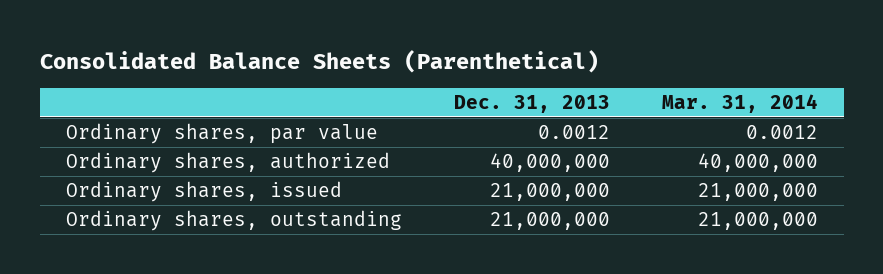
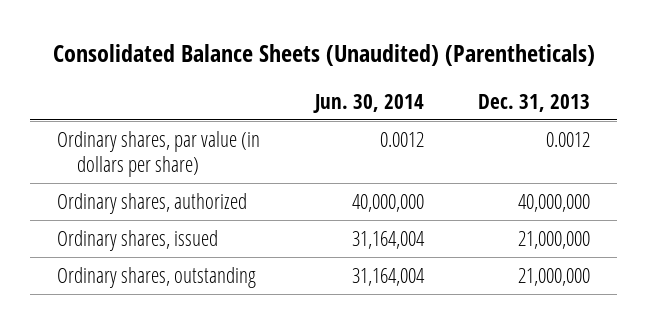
- Consolidated Balance Sheets (Parenthetical)
+ Consolidated Balance Sheets (Unaudited) (Parentheticals)
- | Dec. 31, 2013 | Mar. 31, 2014
+ | Jun. 30, 2014 | Dec. 31, 2013
- Ordinary shares, par value | 0.0012 | 0.0012
+ Ordinary shares, par value (in dollars per share) | 0.0012 | 0.0012

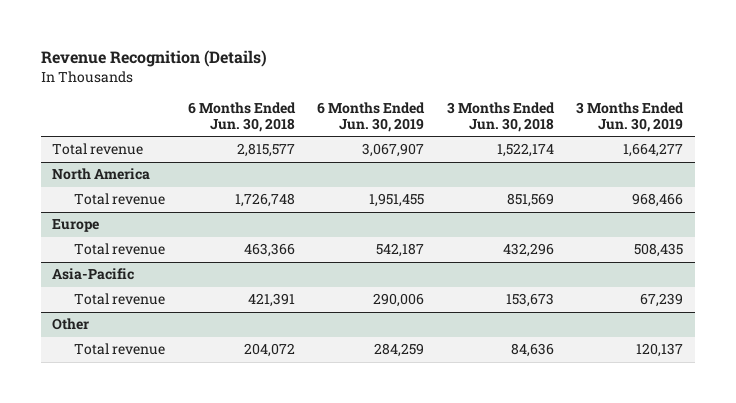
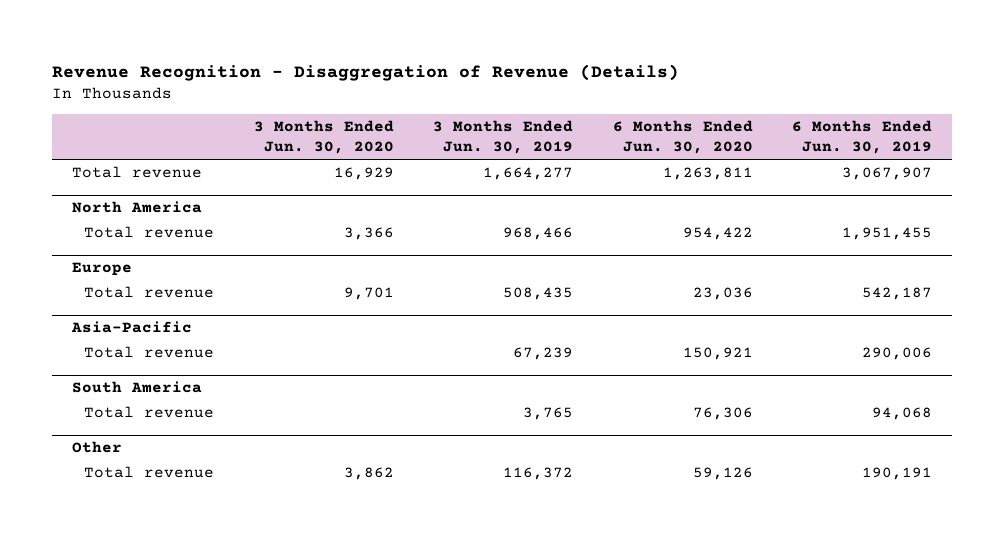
- Revenue Recognition (Details)
+ Revenue Recognition - Disaggregation of Revenue (Details)
- | 6 Months Ended Jun. 30, 2018 | 6 Months Ended Jun. 30, 2019 | 3 Months Ended Jun. 30, 2018 | 3 Months Ended Jun. 30, 2019
+ | 3 Months Ended Jun. 30, 2020 | 3 Months Ended Jun. 30, 2019 | 6 Months Ended Jun. 30, 2020 | 6 Months Ended Jun. 30, 2019
+ South America
+ Total revenue | | 3,765 | 76,306 | 94,068
@ Other
- Total revenue | 204,072 | 284,259 | 84,636 | 120,137
+ Total revenue | 3,862 | 116,372 | 59,126 | 190,191

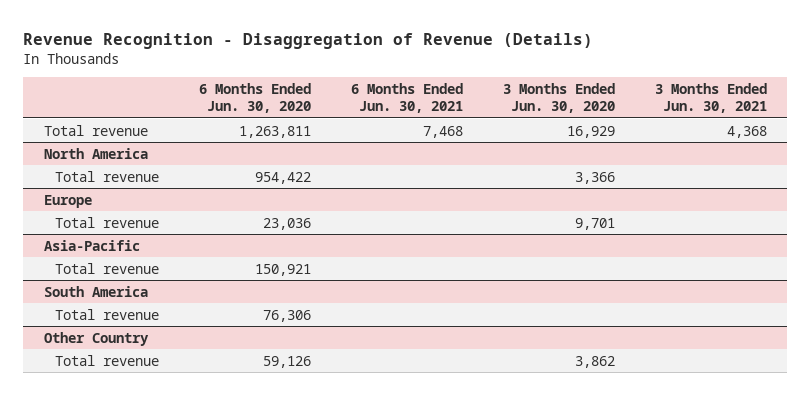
- | 3 Months Ended Jun. 30, 2020 | 3 Months Ended Jun. 30, 2019 | 6 Months Ended Jun. 30, 2020 | 6 Months Ended Jun. 30, 2019
+ | 6 Months Ended Jun. 30, 2020 | 6 Months Ended Jun. 30, 2021 | 3 Months Ended Jun. 30, 2020 | 3 Months Ended Jun. 30, 2021
- Other
+ Other Country

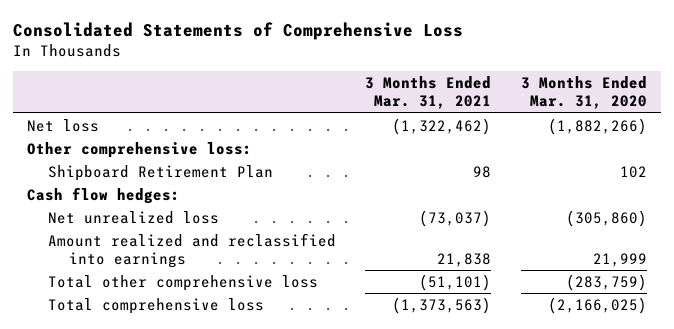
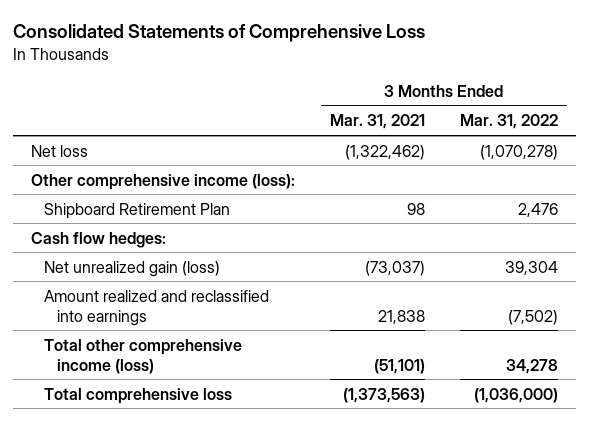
- | 3 Months Ended Mar. 31, 2021 | 3 Months Ended Mar. 31, 2020
+ | 3 Months Ended Mar. 31, 2021 | 3 Months Ended Mar. 31, 2022
- Other comprehensive loss:
+ Other comprehensive income (loss):
- Net unrealized loss | (73,037) | (305,860)
+ Net unrealized gain (loss) | (73,037) | 39,304
- Total other comprehensive loss | (51,101) | (283,759)
+ Total other comprehensive income (loss) | (51,101) | 34,278

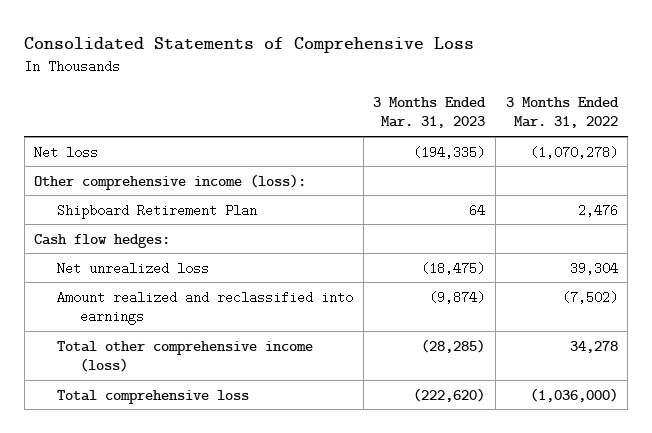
- | 3 Months Ended Mar. 31, 2021 | 3 Months Ended Mar. 31, 2022
+ | 3 Months Ended Mar. 31, 2023 | 3 Months Ended Mar. 31, 2022
- Net unrealized gain (loss) | (73,037) | 39,304
+ Net unrealized loss | (18,475) | 39,304

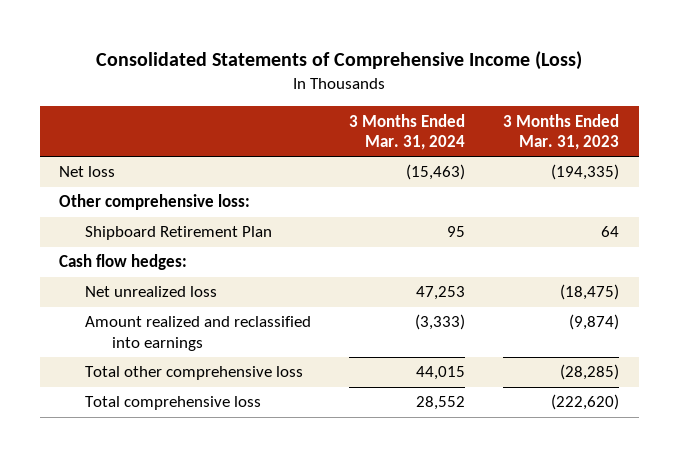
- Consolidated Statements of Comprehensive Loss
+ Consolidated Statements of Comprehensive Income (Loss)
- | 3 Months Ended Mar. 31, 2023 | 3 Months Ended Mar. 31, 2022
+ | 3 Months Ended Mar. 31, 2024 | 3 Months Ended Mar. 31, 2023
- Other comprehensive income (loss):
+ Other comprehensive loss:
- Total other comprehensive income (loss) | (28,285) | 34,278
+ Total other comprehensive loss | 44,015 | (28,285)

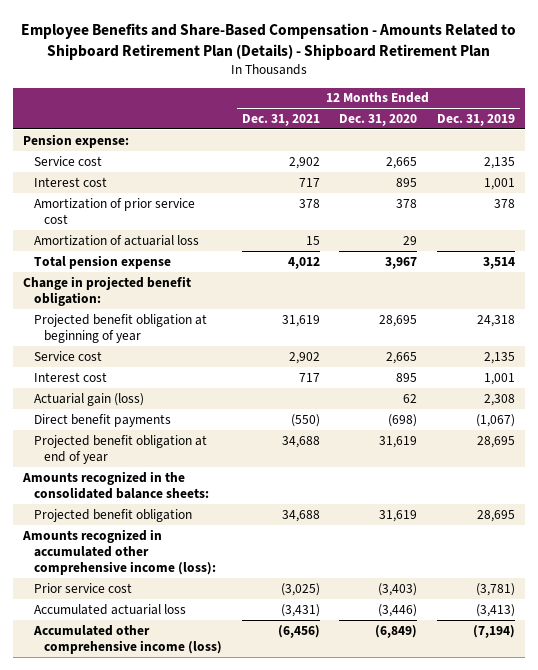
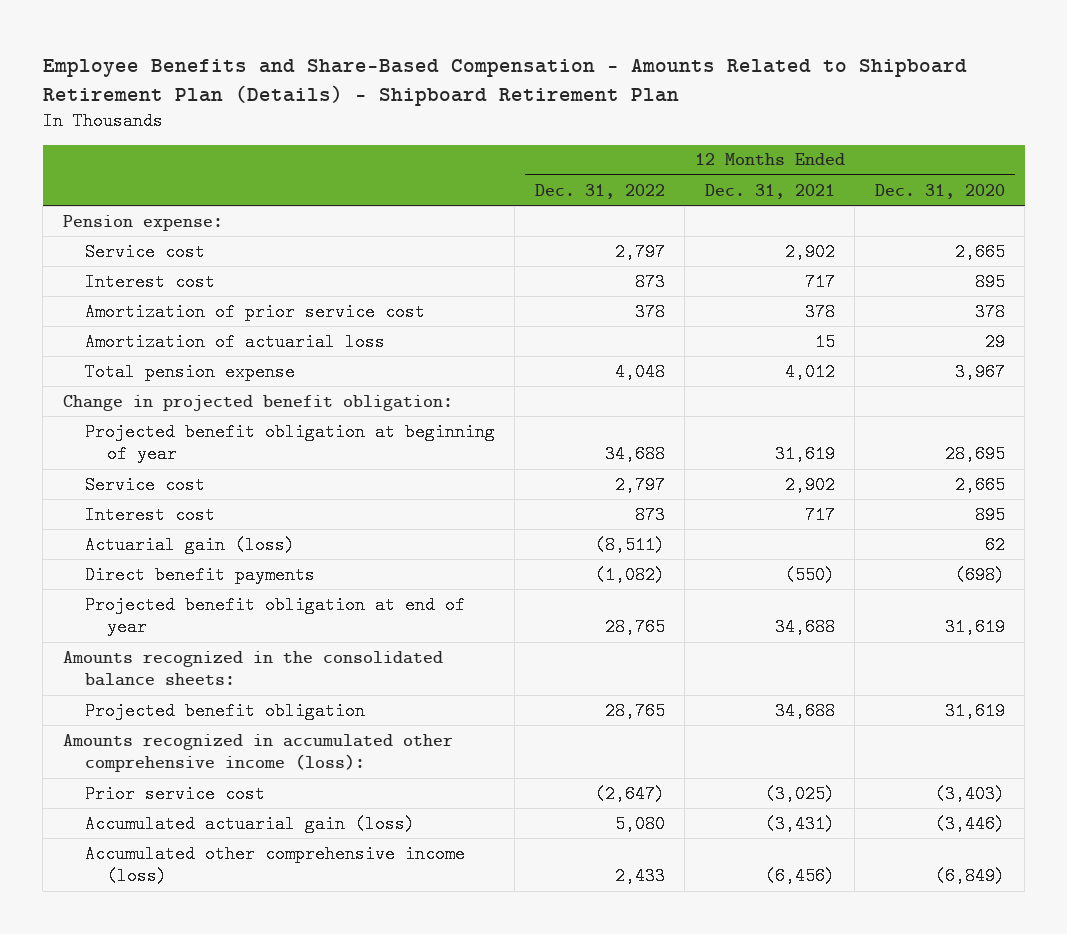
- | 12 Months Ended Dec. 31, 2021 | 12 Months Ended Dec. 31, 2020 | 12 Months Ended Dec. 31, 2019
+ | 12 Months Ended Dec. 31, 2022 | 12 Months Ended Dec. 31, 2021 | 12 Months Ended Dec. 31, 2020
- Accumulated actuarial loss | (3,431) | (3,446) | (3,413)
+ Accumulated actuarial gain (loss) | 5,080 | (3,431) | (3,446)

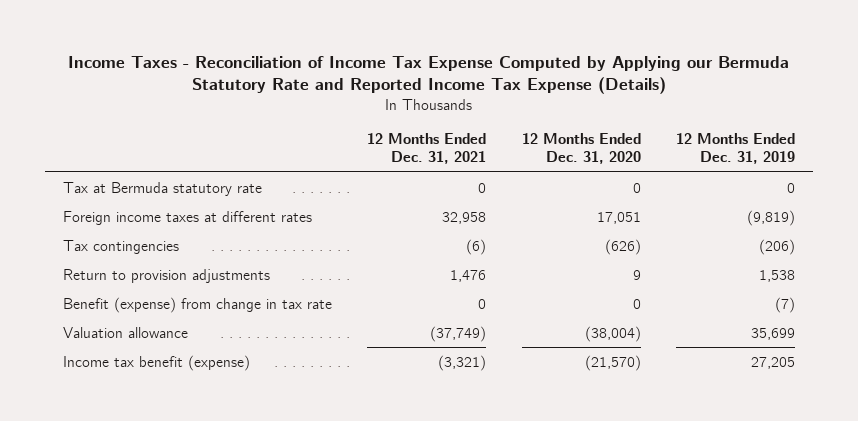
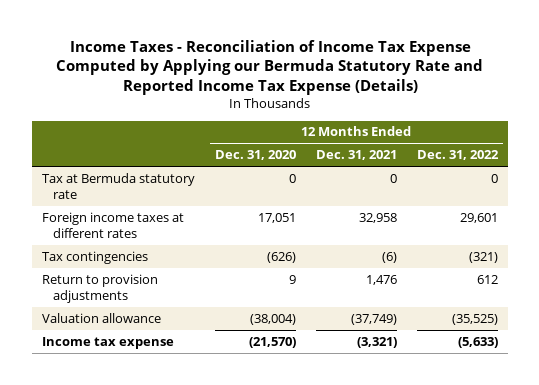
- | 12 Months Ended Dec. 31, 2021 | 12 Months Ended Dec. 31, 2020 | 12 Months Ended Dec. 31, 2019
+ | 12 Months Ended Dec. 31, 2020 | 12 Months Ended Dec. 31, 2021 | 12 Months Ended Dec. 31, 2022
- Benefit (expense) from change in tax rate | 0 | 0 | (7)
- Income tax benefit (expense) | (3,321) | (21,570) | 27,205
+ Income tax expense | (21,570) | (3,321) | (5,633)

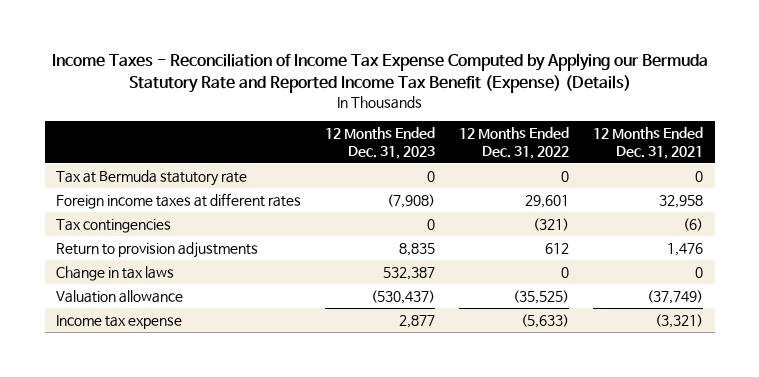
- Income Taxes - Reconciliation of Income Tax Expense Computed by Applying our Bermuda Statutory Rate and Reported Income Tax Expense (Details)
+ Income Taxes - Reconciliation of Income Tax Expense Computed by Applying our Bermuda Statutory Rate and Reported Income Tax Benefit (Expense) (Details)
- | 12 Months Ended Dec. 31, 2020 | 12 Months Ended Dec. 31, 2021 | 12 Months Ended Dec. 31, 2022
+ | 12 Months Ended Dec. 31, 2023 | 12 Months Ended Dec. 31, 2022 | 12 Months Ended Dec. 31, 2021
+ Change in tax laws | 532,387 | 0 | 0

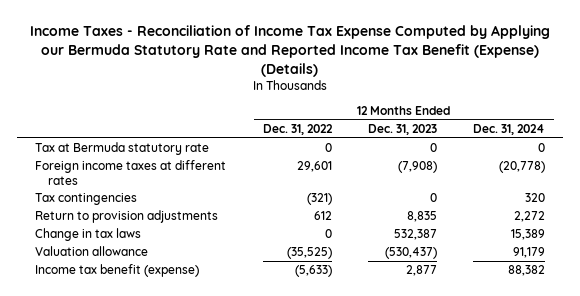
- | 12 Months Ended Dec. 31, 2023 | 12 Months Ended Dec. 31, 2022 | 12 Months Ended Dec. 31, 2021
+ | 12 Months Ended Dec. 31, 2022 | 12 Months Ended Dec. 31, 2023 | 12 Months Ended Dec. 31, 2024
- Income tax expense | 2,877 | (5,633) | (3,321)
+ Income tax benefit (expense) | (5,633) | 2,877 | 88,382

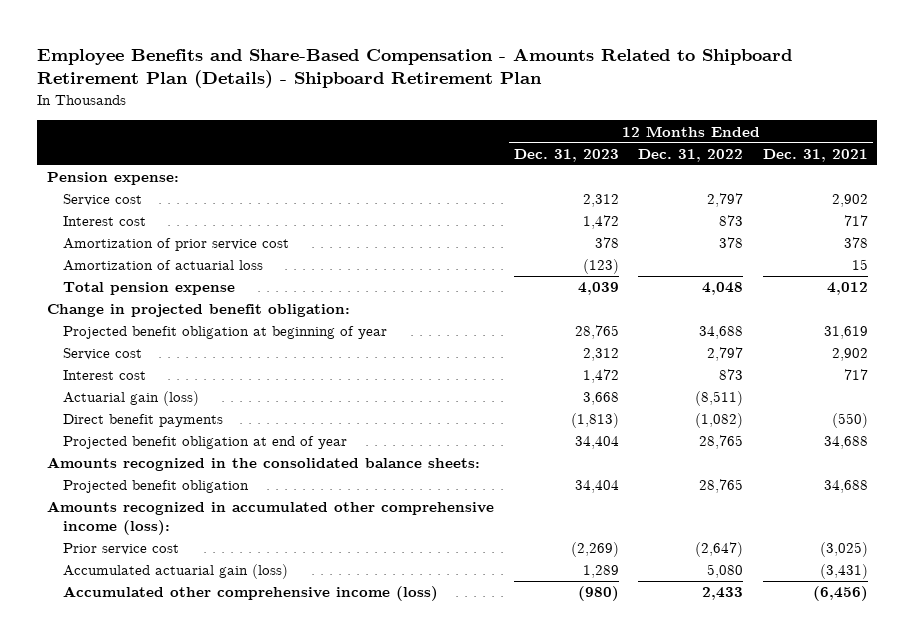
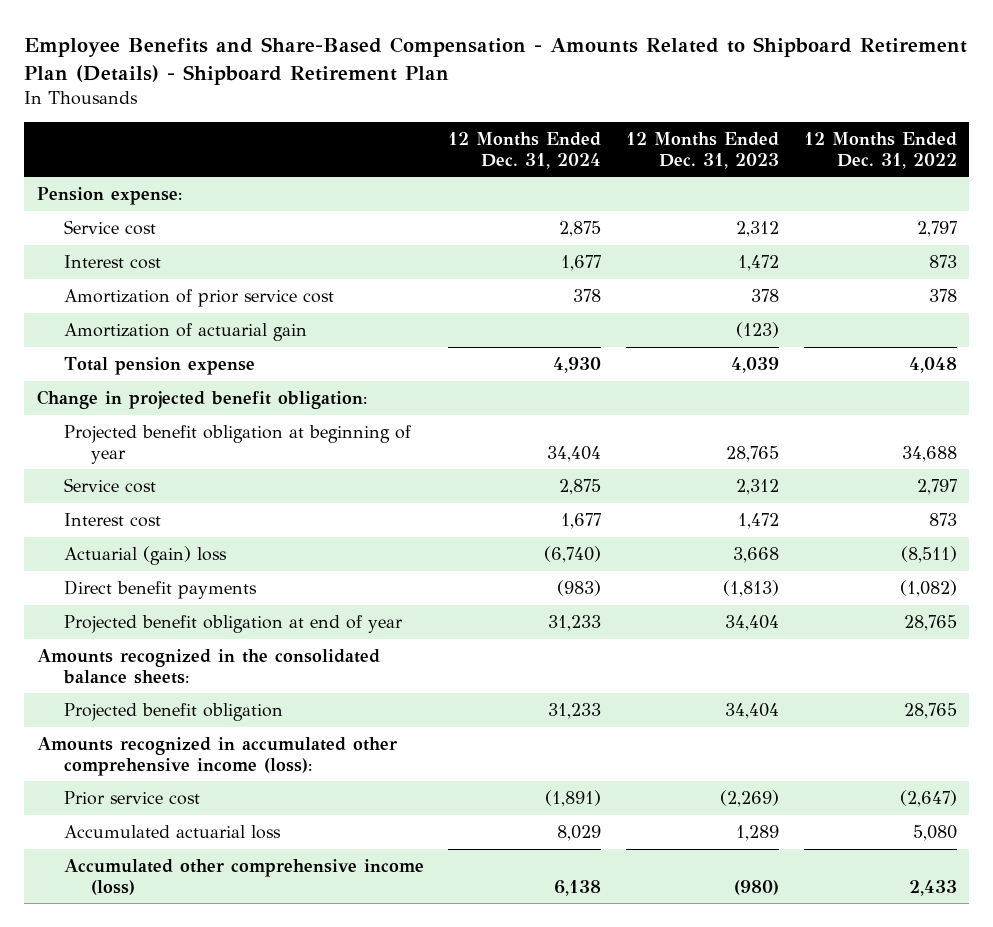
- | 12 Months Ended Dec. 31, 2023 | 12 Months Ended Dec. 31, 2022 | 12 Months Ended Dec. 31, 2021
+ | 12 Months Ended Dec. 31, 2024 | 12 Months Ended Dec. 31, 2023 | 12 Months Ended Dec. 31, 2022
- Amortization of actuarial loss | (123) | | 15
+ Amortization of actuarial gain | | (123) |
- Actuarial gain (loss) | 3,668 | (8,511) |
+ Actuarial (gain) loss | (6,740) | 3,668 | (8,511)
- Accumulated actuarial gain (loss) | 1,289 | 5,080 | (3,431)
+ Accumulated actuarial loss | 8,029 | 1,289 | 5,080

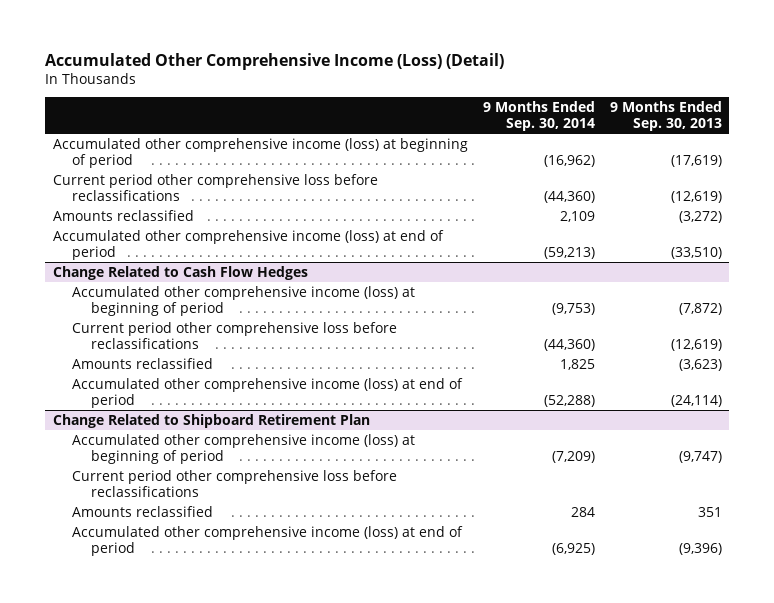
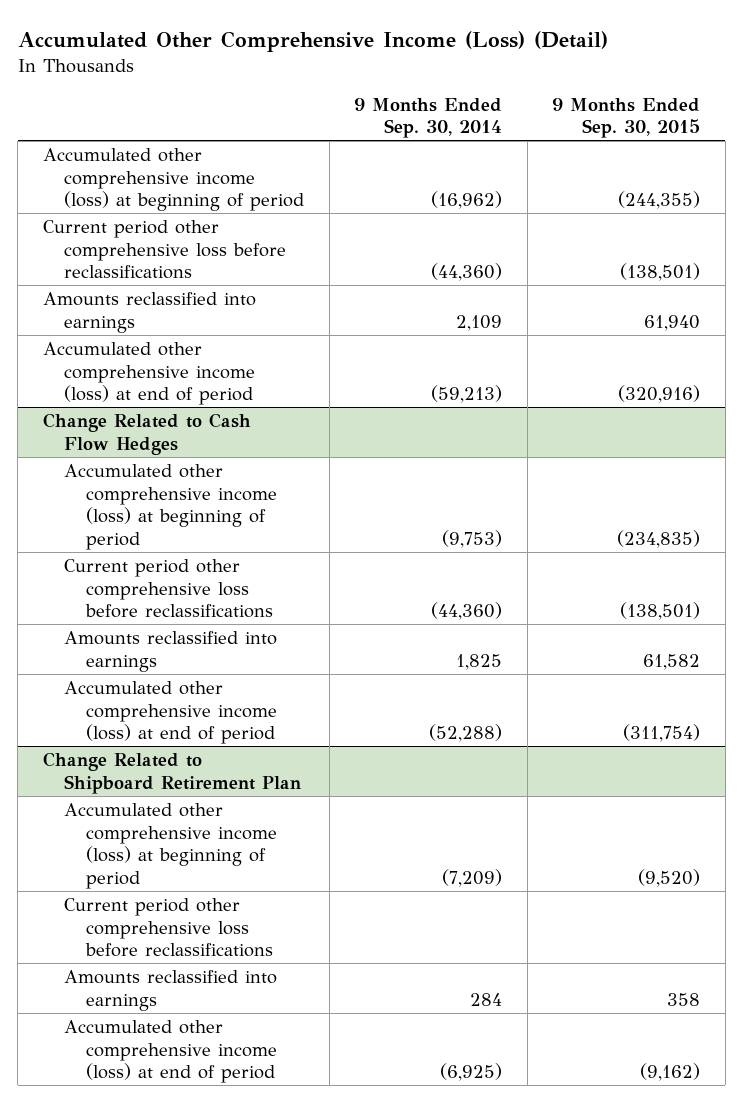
- | 9 Months Ended Sep. 30, 2014 | 9 Months Ended Sep. 30, 2013
+ | 9 Months Ended Sep. 30, 2014 | 9 Months Ended Sep. 30, 2015
- Amounts reclassified | 2,109 | (3,272)
+ Amounts reclassified into earnings | 2,109 | 61,940
@ Change Related to Cash Flow Hedges
- Amounts reclassified | 1,825 | (3,623)
+ Amounts reclassified into earnings | 1,825 | 61,582
@ Change Related to Shipboard Retirement Plan
- Amounts reclassified | 284 | 351
+ Amounts reclassified into earnings | 284 | 358

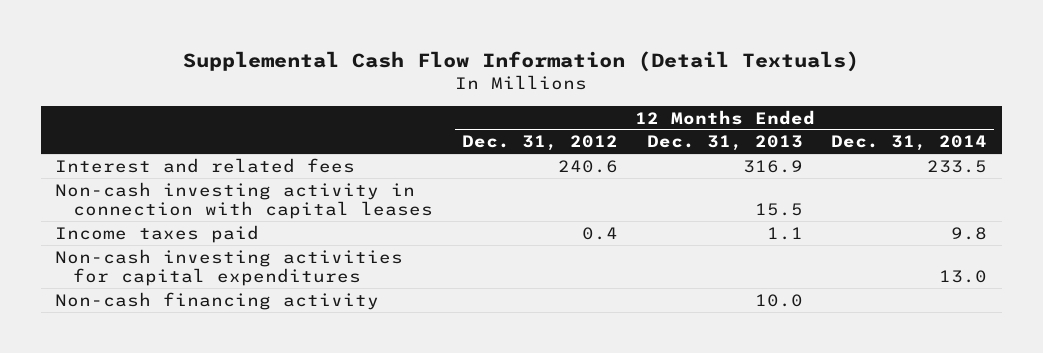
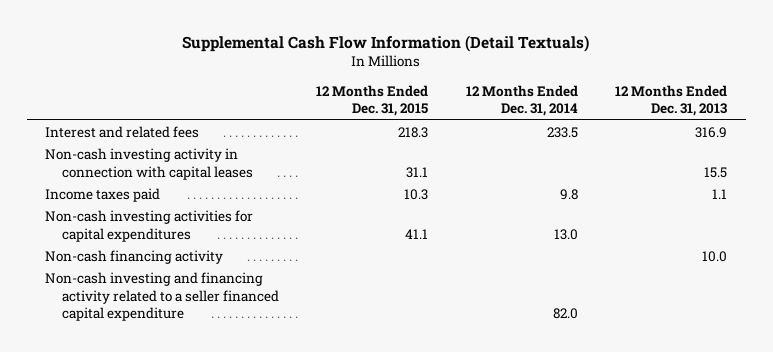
- | 12 Months Ended Dec. 31, 2012 | 12 Months Ended Dec. 31, 2013 | 12 Months Ended Dec. 31, 2014
+ | 12 Months Ended Dec. 31, 2015 | 12 Months Ended Dec. 31, 2014 | 12 Months Ended Dec. 31, 2013
+ Non-cash investing and financing activity related to a seller financed capital expenditure | | 82.0 |

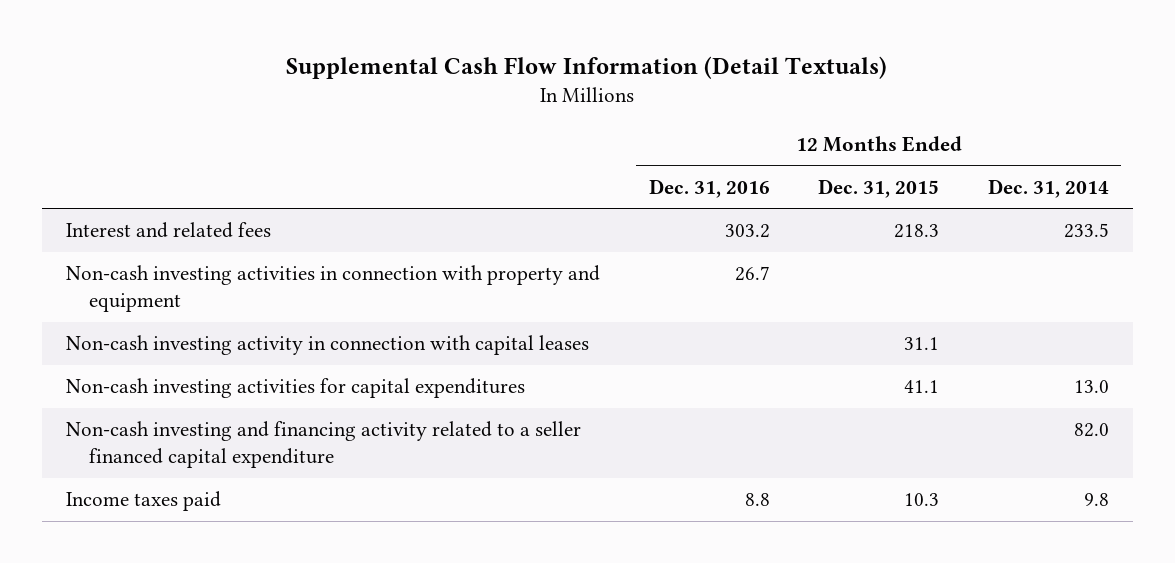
- | 12 Months Ended Dec. 31, 2015 | 12 Months Ended Dec. 31, 2014 | 12 Months Ended Dec. 31, 2013
+ | 12 Months Ended Dec. 31, 2016 | 12 Months Ended Dec. 31, 2015 | 12 Months Ended Dec. 31, 2014
+ Non-cash investing activities in connection with property and equipment | 26.7 | |
- Non-cash financing activity | | | 10.0
moved down: Income taxes paid | 8.8 | 10.3 | 9.8

